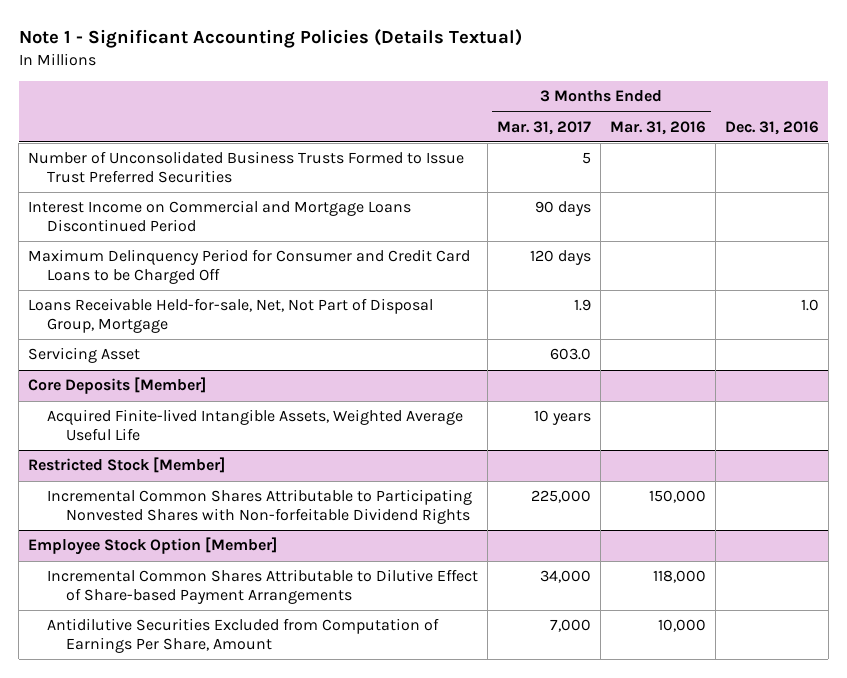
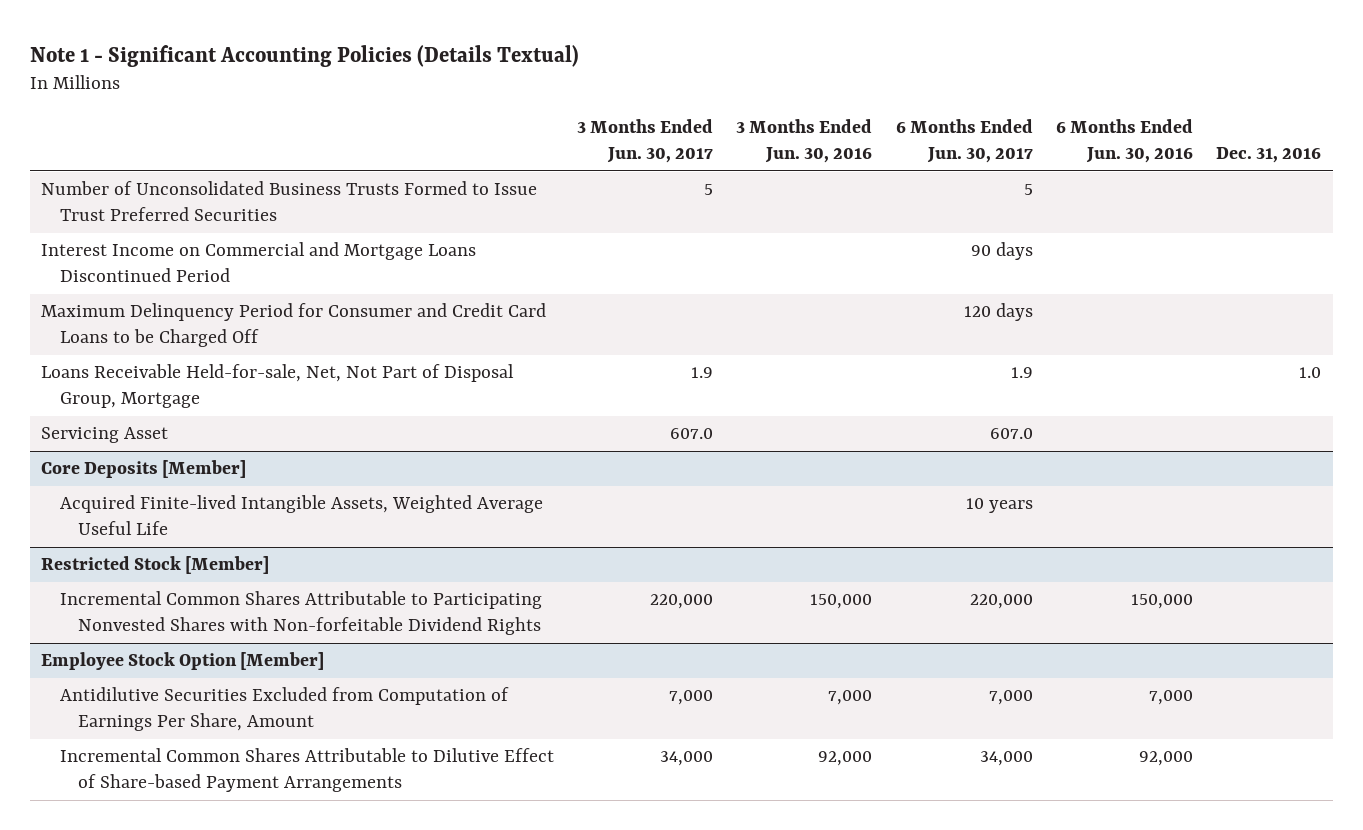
- | 3 Months Ended Mar. 31, 2017 | 3 Months Ended Mar. 31, 2016 | Dec. 31, 2016
+ | 3 Months Ended Jun. 30, 2017 | 3 Months Ended Jun. 30, 2016 | 6 Months Ended Jun. 30, 2017 | 6 Months Ended Jun. 30, 2016 | Dec. 31, 2016
@ Employee Stock Option [Member]
moved down: Incremental Common Shares Attributable to Dilutive Effect of Share-based Payment Arrangements | 34,000 | 92,000 | 34,000 | 92,000 |

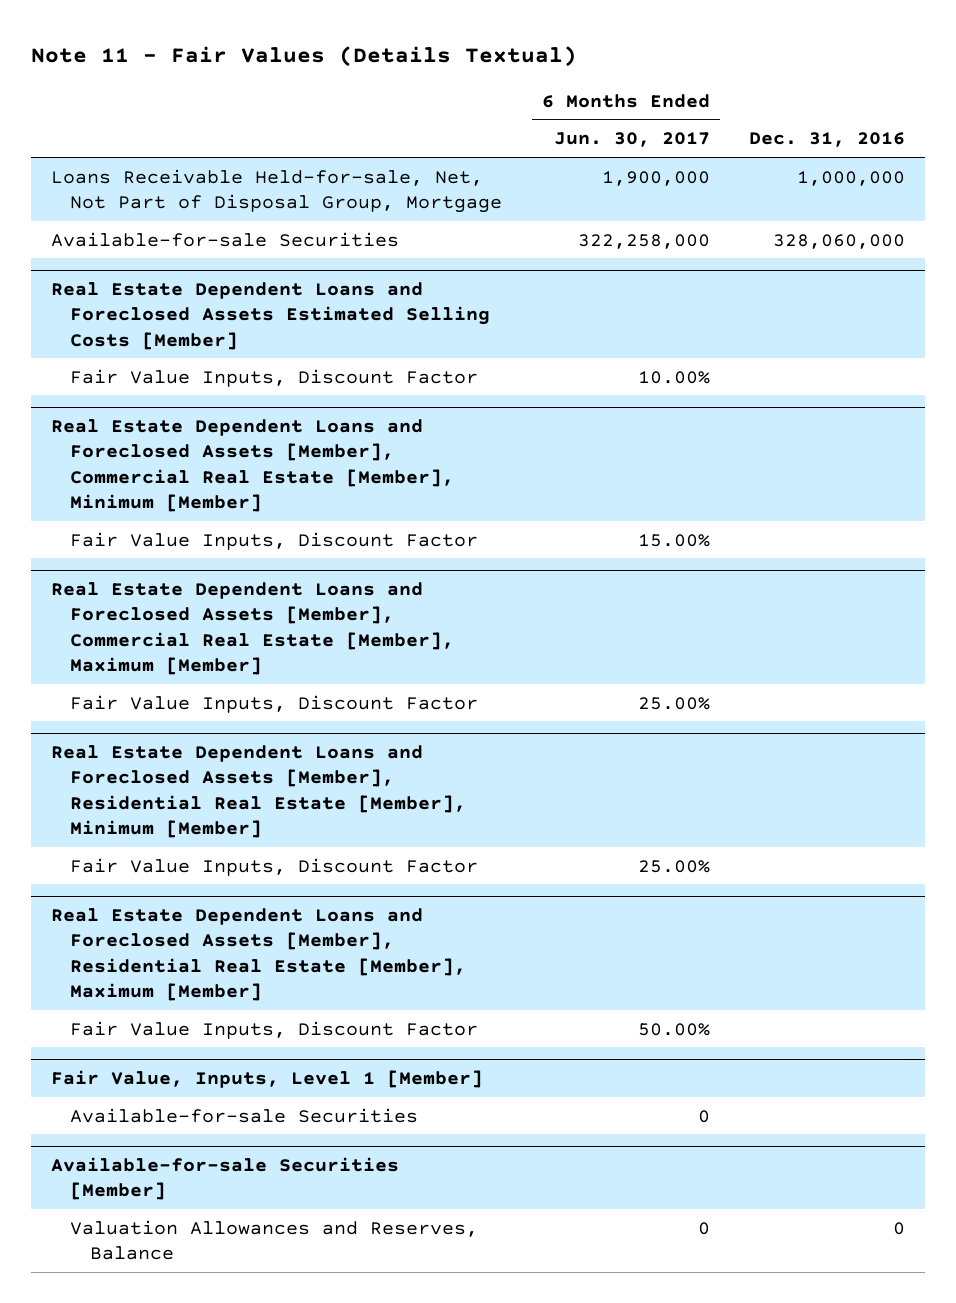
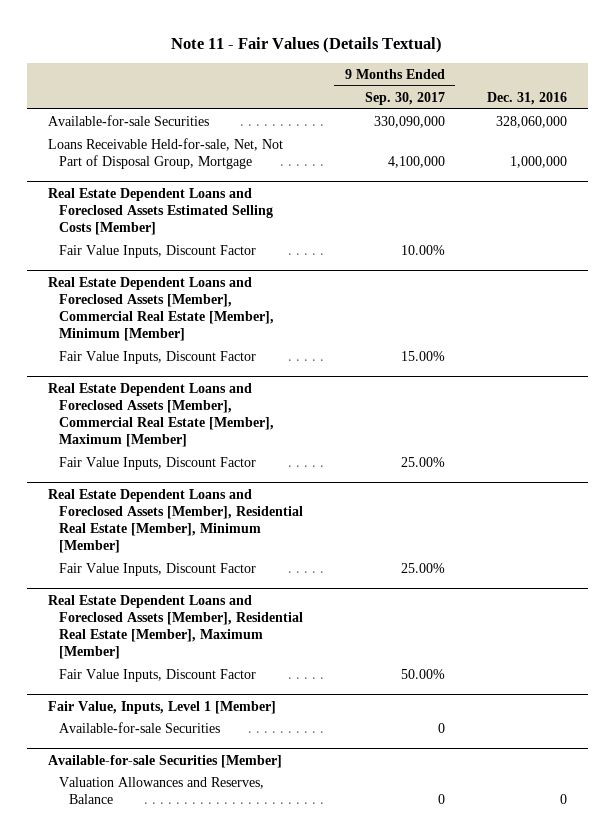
- | 6 Months Ended Jun. 30, 2017 | Dec. 31, 2016
+ | 9 Months Ended Sep. 30, 2017 | Dec. 31, 2016
moved down: Loans Receivable Held-for-sale, Net, Not Part of Disposal Group, Mortgage | 4,100,000 | 1,000,000

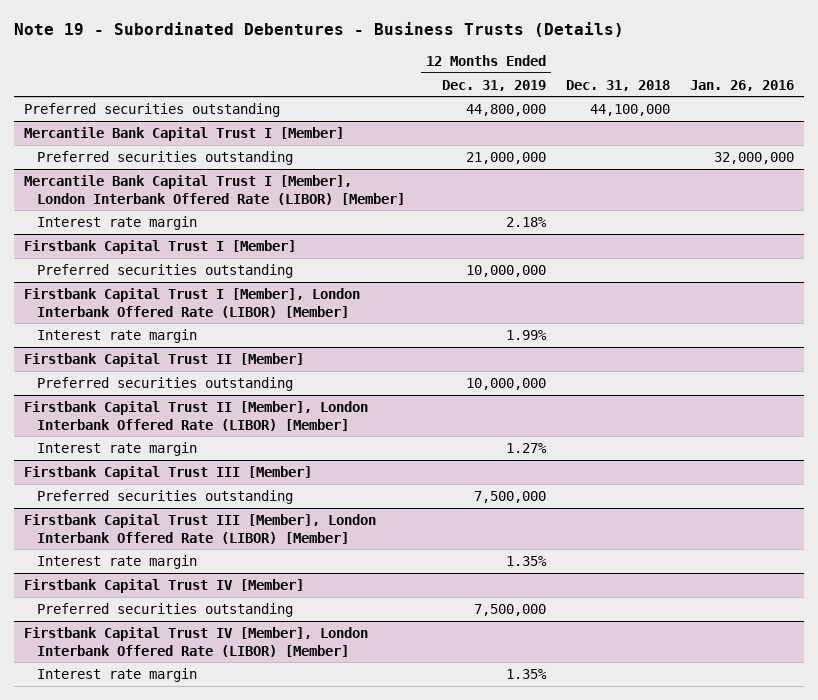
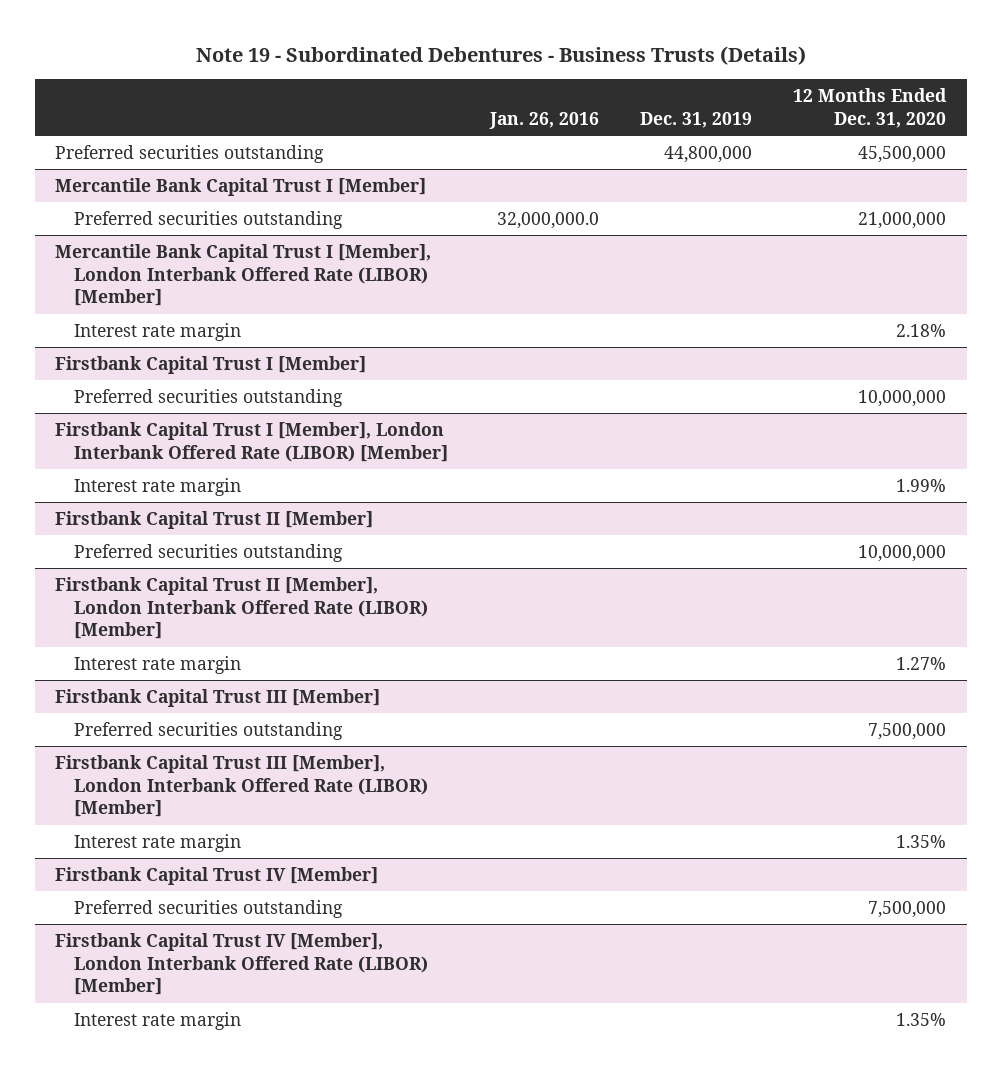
- | 12 Months Ended Dec. 31, 2019 | Dec. 31, 2018 | Jan. 26, 2016
+ | Jan. 26, 2016 | Dec. 31, 2019 | 12 Months Ended Dec. 31, 2020
@ Mercantile Bank Capital Trust I [Member]
- Preferred securities outstanding | 21,000,000 | | 32,000,000
+ Preferred securities outstanding | 32,000,000.0 | | 21,000,000

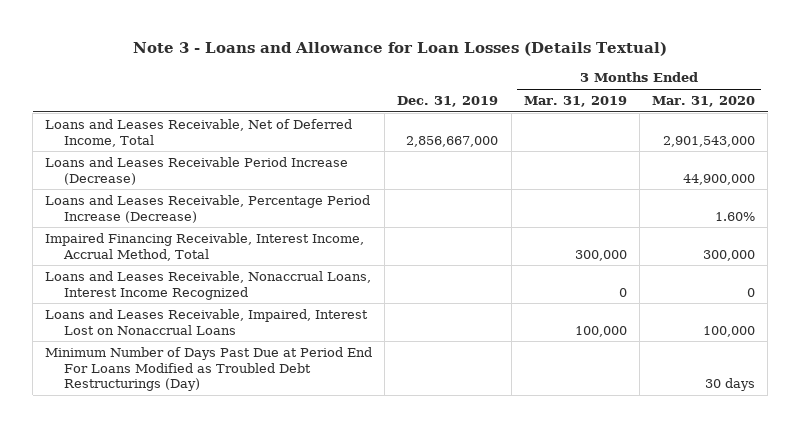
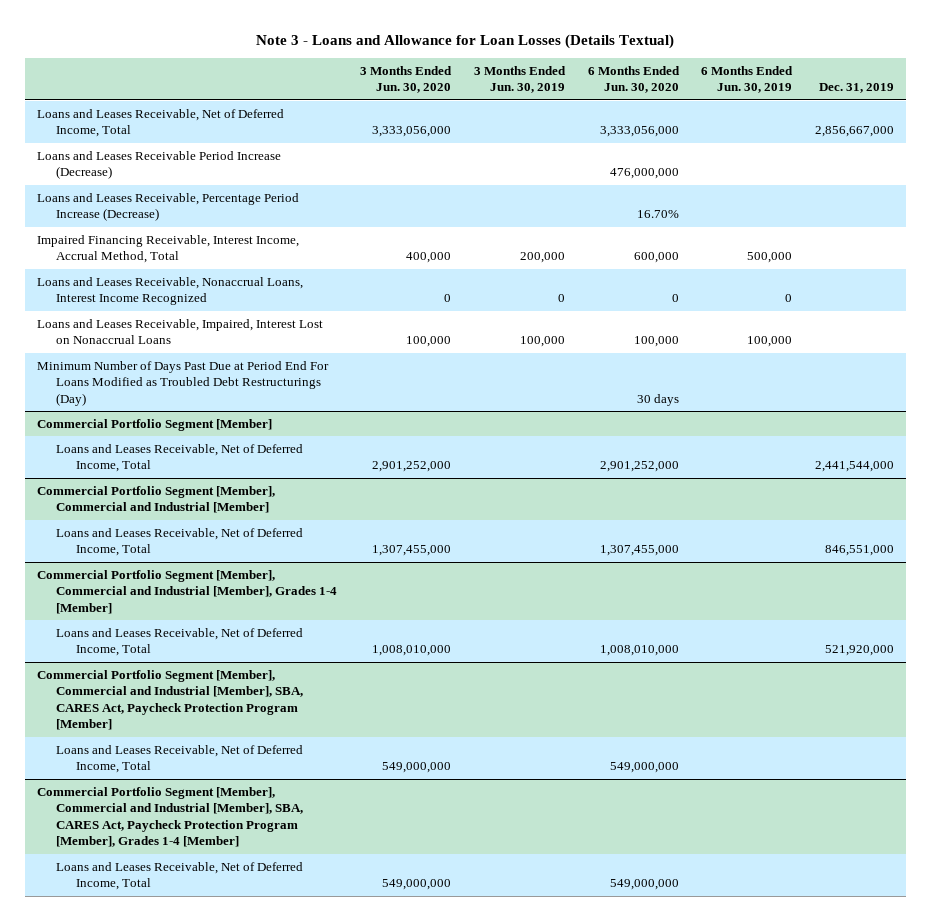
- | Dec. 31, 2019 | 3 Months Ended Mar. 31, 2019 | 3 Months Ended Mar. 31, 2020
+ | 3 Months Ended Jun. 30, 2020 | 3 Months Ended Jun. 30, 2019 | 6 Months Ended Jun. 30, 2020 | 6 Months Ended Jun. 30, 2019 | Dec. 31, 2019
+ Commercial Portfolio Segment [Member]
+ Loans and Leases Receivable, Net of Deferred Income, Total | 2,901,252,000 | | 2,901,252,000 | | 2,441,544,000
+ Commercial Portfolio Segment [Member], Commercial and Industrial [Member]
+ Loans and Leases Receivable, Net of Deferred Income, Total | 1,307,455,000 | | 1,307,455,000 | | 846,551,000
+ Commercial Portfolio Segment [Member], Commercial and Industrial [Member], Grades 1-4 [Member]
+ Loans and Leases Receivable, Net of Deferred Income, Total | 1,008,010,000 | | 1,008,010,000 | | 521,920,000
+ Commercial Portfolio Segment [Member], Commercial and Industrial [Member], SBA, CARES Act, Paycheck Protection Program [Member]
+ Loans and Leases Receivable, Net of Deferred Income, Total | 549,000,000 | | 549,000,000 | |
+ Commercial Portfolio Segment [Member], Commercial and Industrial [Member], SBA, CARES Act, Paycheck Protection Program [Member], Grades 1-4 [Member]
+ Loans and Leases Receivable, Net of Deferred Income, Total | 549,000,000 | | 549,000,000 | |

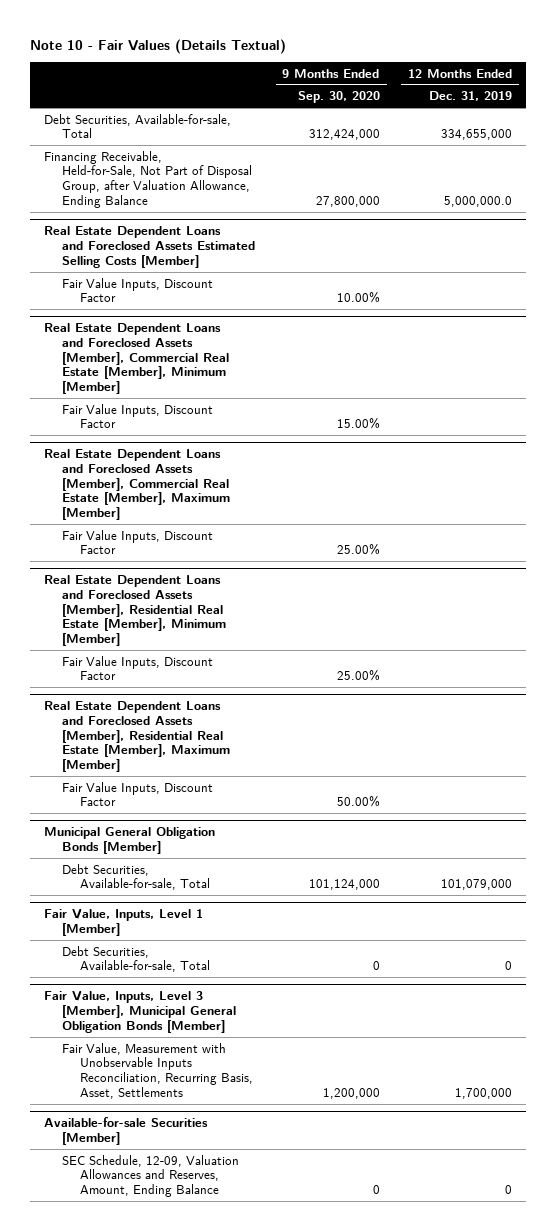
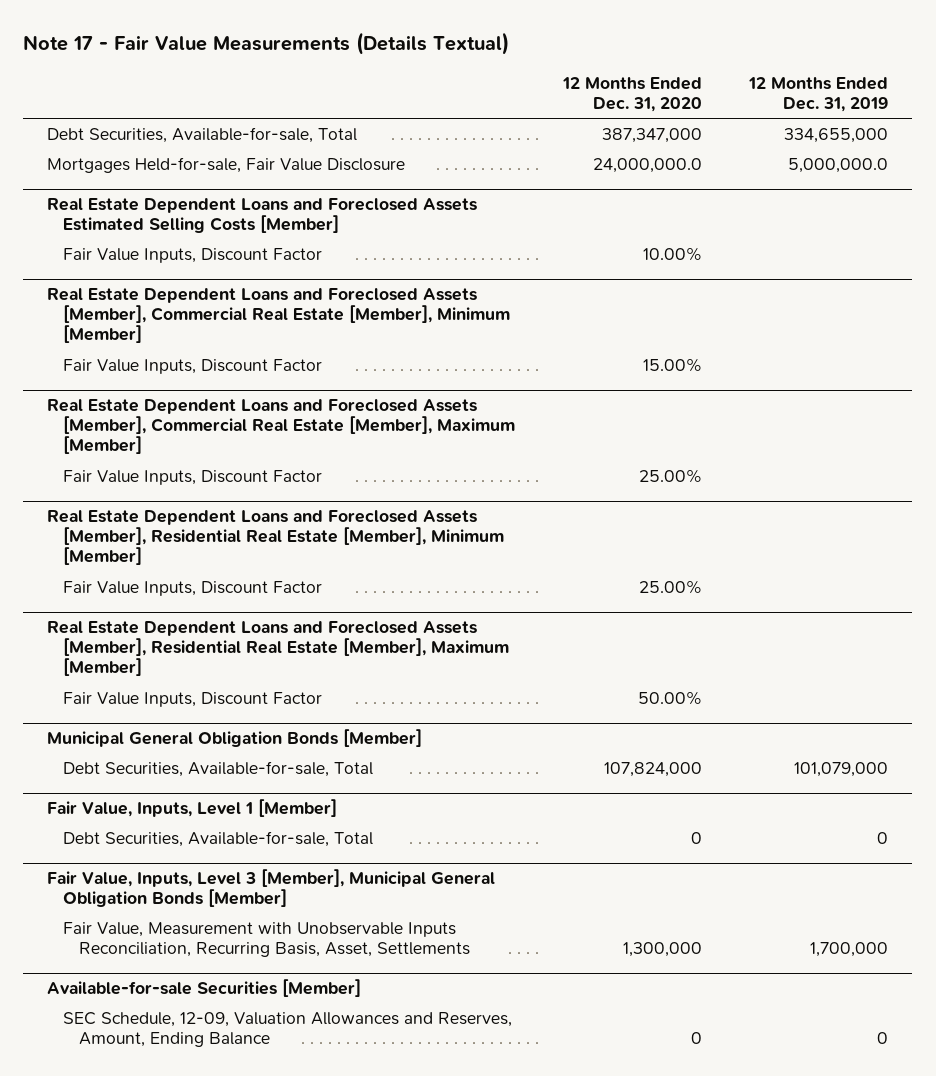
- Note 10 - Fair Values (Details Textual)
+ Note 17 - Fair Value Measurements (Details Textual)
- | 9 Months Ended Sep. 30, 2020 | 12 Months Ended Dec. 31, 2019
+ | 12 Months Ended Dec. 31, 2020 | 12 Months Ended Dec. 31, 2019
- Financing Receivable, Held-for-Sale, Not Part of Disposal Group, after Valuation Allowance, Ending Balance | 27,800,000 | 5,000,000.0
+ Mortgages Held-for-sale, Fair Value Disclosure | 24,000,000.0 | 5,000,000.0

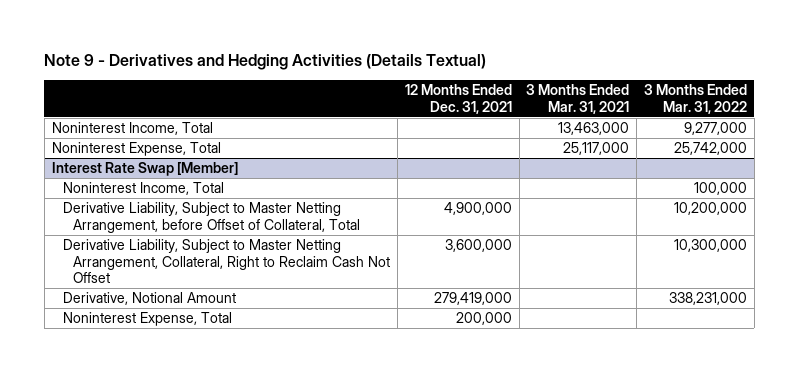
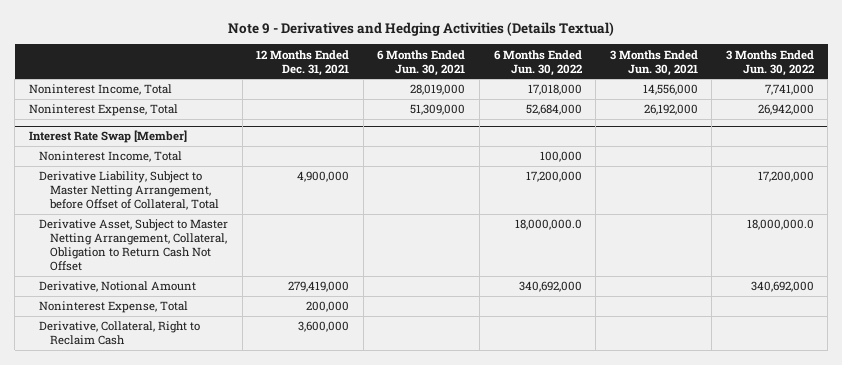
- | 12 Months Ended Dec. 31, 2021 | 3 Months Ended Mar. 31, 2021 | 3 Months Ended Mar. 31, 2022
+ | 12 Months Ended Dec. 31, 2021 | 6 Months Ended Jun. 30, 2021 | 6 Months Ended Jun. 30, 2022 | 3 Months Ended Jun. 30, 2021 | 3 Months Ended Jun. 30, 2022
@ Interest Rate Swap [Member]
- Derivative Liability, Subject to Master Netting Arrangement, Collateral, Right to Reclaim Cash Not Offset | 3,600,000 | | 10,300,000
+ Derivative Asset, Subject to Master Netting Arrangement, Collateral, Obligation to Return Cash Not Offset | | | 18,000,000.0 | | 18,000,000.0
+ Derivative, Collateral, Right to Reclaim Cash | 3,600,000 | | | |

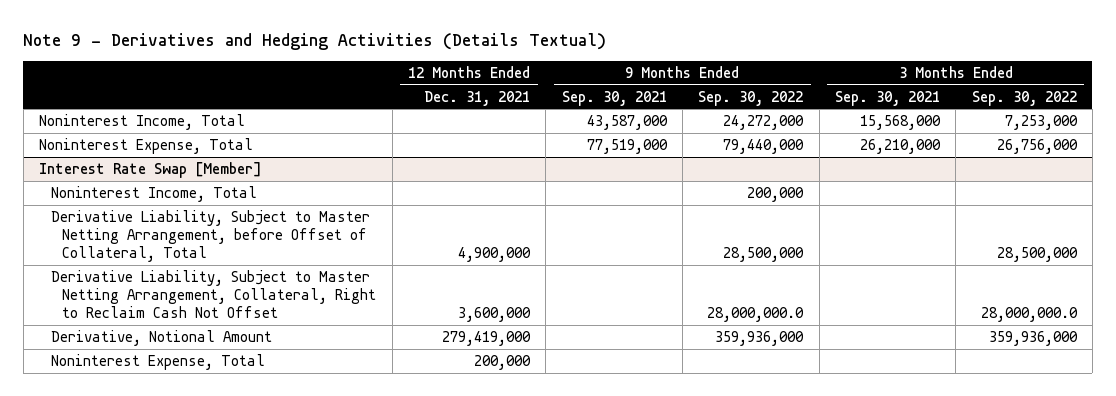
- | 12 Months Ended Dec. 31, 2021 | 6 Months Ended Jun. 30, 2021 | 6 Months Ended Jun. 30, 2022 | 3 Months Ended Jun. 30, 2021 | 3 Months Ended Jun. 30, 2022
+ | 12 Months Ended Dec. 31, 2021 | 9 Months Ended Sep. 30, 2021 | 9 Months Ended Sep. 30, 2022 | 3 Months Ended Sep. 30, 2021 | 3 Months Ended Sep. 30, 2022
@ Interest Rate Swap [Member]
- Derivative Asset, Subject to Master Netting Arrangement, Collateral, Obligation to Return Cash Not Offset | | | 18,000,000.0 | | 18,000,000.0
+ Derivative Liability, Subject to Master Netting Arrangement, Collateral, Right to Reclaim Cash Not Offset | 3,600,000 | | 28,000,000.0 | | 28,000,000.0
- Derivative, Collateral, Right to Reclaim Cash | 3,600,000 | | | |

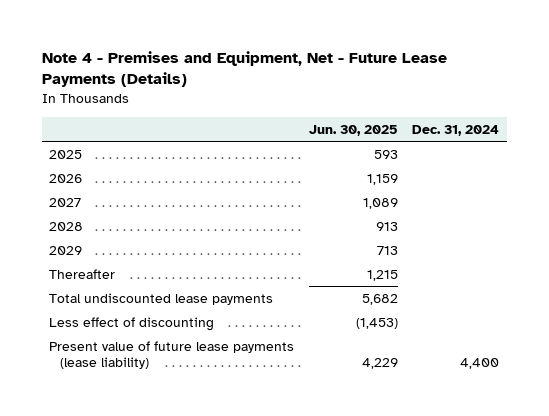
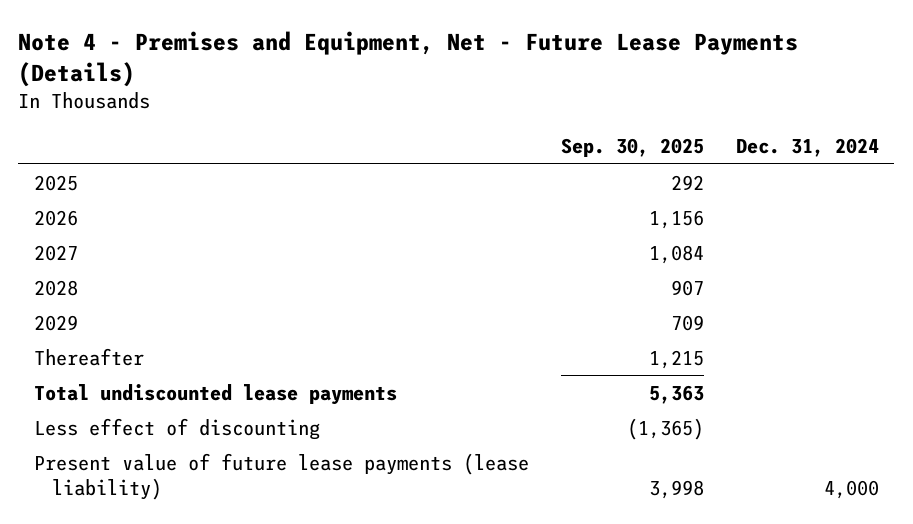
- | Jun. 30, 2025 | Dec. 31, 2024
+ | Sep. 30, 2025 | Dec. 31, 2024
- Present value of future lease payments (lease liability) | 4,229 | 4,400
+ Present value of future lease payments (lease liability) | 3,998 | 4,000

